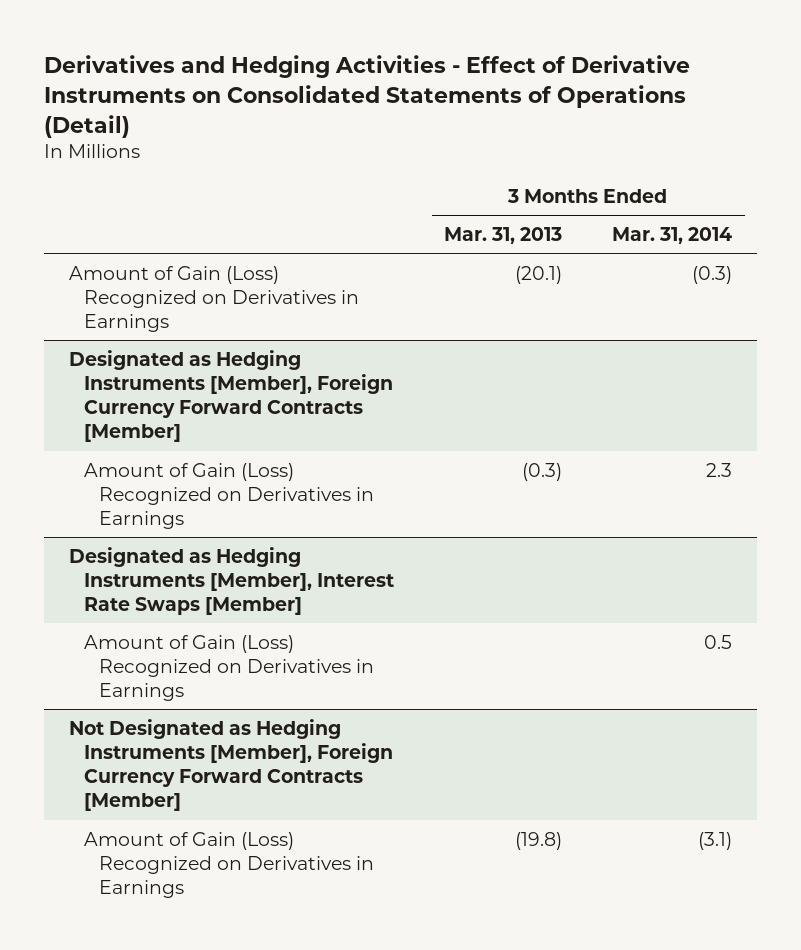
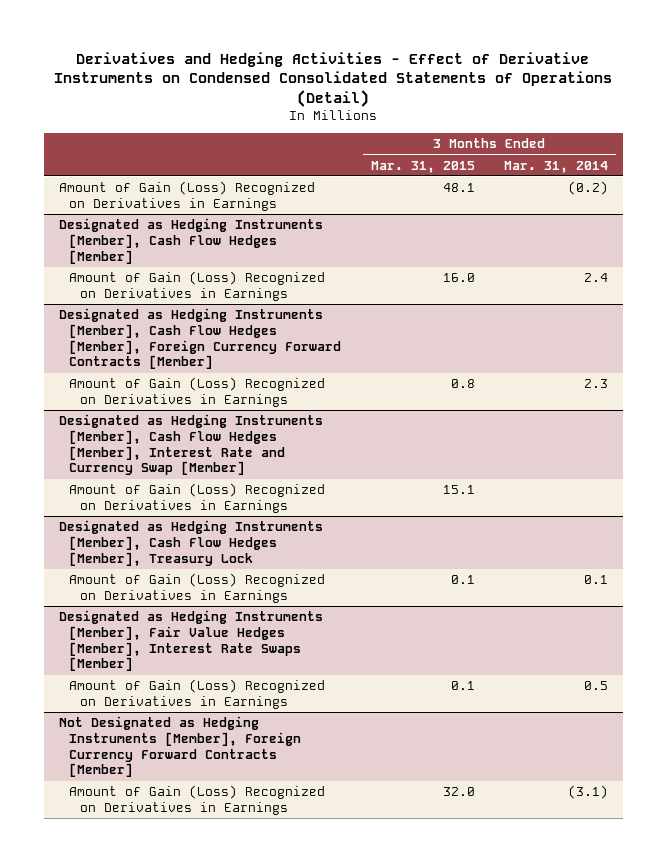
- Derivatives and Hedging Activities - Effect of Derivative Instruments on Consolidated Statements of Operations (Detail)
+ Derivatives and Hedging Activities - Effect of Derivative Instruments on Condensed Consolidated Statements of Operations (Detail)
- | 3 Months Ended Mar. 31, 2013 | 3 Months Ended Mar. 31, 2014
+ | 3 Months Ended Mar. 31, 2015 | 3 Months Ended Mar. 31, 2014
- Amount of Gain (Loss) Recognized on Derivatives in Earnings | (20.1) | (0.3)
- Designated as Hedging Instruments [Member], Foreign Currency Forward Contracts [Member]
+ Amount of Gain (Loss) Recognized on Derivatives in Earnings | 48.1 | (0.2)
+ Designated as Hedging Instruments [Member], Cash Flow Hedges [Member]
+ Amount of Gain (Loss) Recognized on Derivatives in Earnings | 16.0 | 2.4
+ Designated as Hedging Instruments [Member], Cash Flow Hedges [Member], Foreign Currency Forward Contracts [Member]
- Designated as Hedging Instruments [Member], Interest Rate Swaps [Member]
+ Designated as Hedging Instruments [Member], Cash Flow Hedges [Member], Interest Rate and Currency Swap [Member]
+ Amount of Gain (Loss) Recognized on Derivatives in Earnings | 15.1 |
+ Designated as Hedging Instruments [Member], Cash Flow Hedges [Member], Treasury Lock
+ Amount of Gain (Loss) Recognized on Derivatives in Earnings | 0.1 | 0.1
+ Designated as Hedging Instruments [Member], Fair Value Hedges [Member], Interest Rate Swaps [Member]

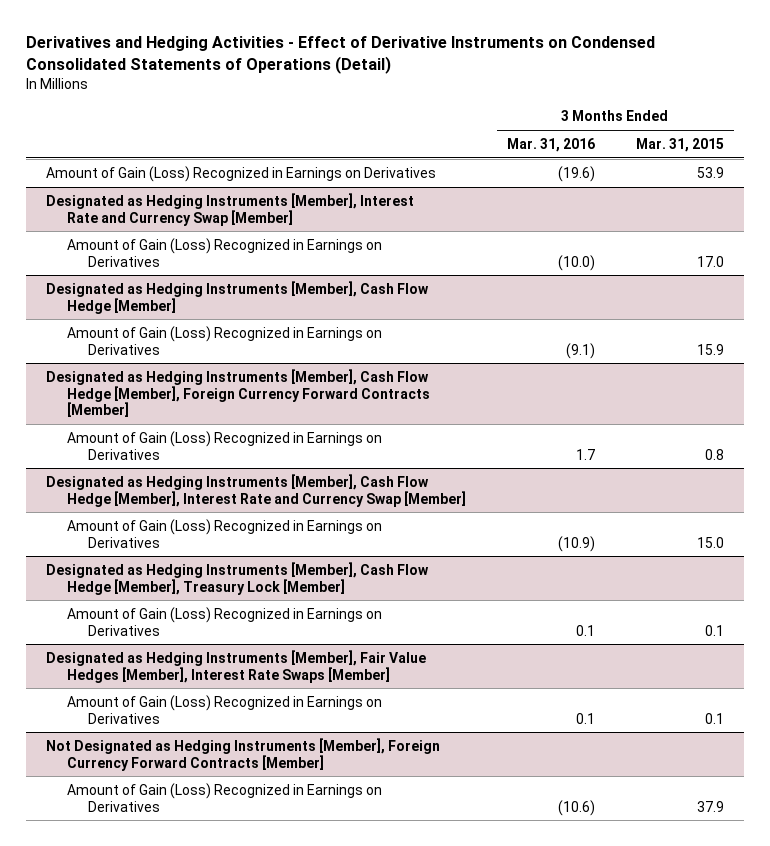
- | 3 Months Ended Mar. 31, 2015 | 3 Months Ended Mar. 31, 2014
+ | 3 Months Ended Mar. 31, 2016 | 3 Months Ended Mar. 31, 2015
- Amount of Gain (Loss) Recognized on Derivatives in Earnings | 48.1 | (0.2)
- Designated as Hedging Instruments [Member], Cash Flow Hedges [Member]
- Amount of Gain (Loss) Recognized on Derivatives in Earnings | 16.0 | 2.4
- Designated as Hedging Instruments [Member], Cash Flow Hedges [Member], Foreign Currency Forward Contracts [Member]
- Amount of Gain (Loss) Recognized on Derivatives in Earnings | 0.8 | 2.3
- Designated as Hedging Instruments [Member], Cash Flow Hedges [Member], Interest Rate and Currency Swap [Member]
- Amount of Gain (Loss) Recognized on Derivatives in Earnings | 15.1 |
- Designated as Hedging Instruments [Member], Cash Flow Hedges [Member], Treasury Lock
- Amount of Gain (Loss) Recognized on Derivatives in Earnings | 0.1 | 0.1
+ Amount of Gain (Loss) Recognized in Earnings on Derivatives | (19.6) | 53.9
+ Designated as Hedging Instruments [Member], Interest Rate and Currency Swap [Member]
+ Amount of Gain (Loss) Recognized in Earnings on Derivatives | (10.0) | 17.0
+ Designated as Hedging Instruments [Member], Cash Flow Hedge [Member]
+ Amount of Gain (Loss) Recognized in Earnings on Derivatives | (9.1) | 15.9
+ Designated as Hedging Instruments [Member], Cash Flow Hedge [Member], Foreign Currency Forward Contracts [Member]
+ Amount of Gain (Loss) Recognized in Earnings on Derivatives | 1.7 | 0.8
+ Designated as Hedging Instruments [Member], Cash Flow Hedge [Member], Interest Rate and Currency Swap [Member]
+ Amount of Gain (Loss) Recognized in Earnings on Derivatives | (10.9) | 15.0
+ Designated as Hedging Instruments [Member], Cash Flow Hedge [Member], Treasury Lock [Member]
+ Amount of Gain (Loss) Recognized in Earnings on Derivatives | 0.1 | 0.1
@ Designated as Hedging Instruments [Member], Fair Value Hedges [Member], Interest Rate Swaps [Member]
- Amount of Gain (Loss) Recognized on Derivatives in Earnings | 0.1 | 0.5
+ Amount of Gain (Loss) Recognized in Earnings on Derivatives | 0.1 | 0.1
@ Not Designated as Hedging Instruments [Member], Foreign Currency Forward Contracts [Member]
- Amount of Gain (Loss) Recognized on Derivatives in Earnings | 32.0 | (3.1)
+ Amount of Gain (Loss) Recognized in Earnings on Derivatives | (10.6) | 37.9

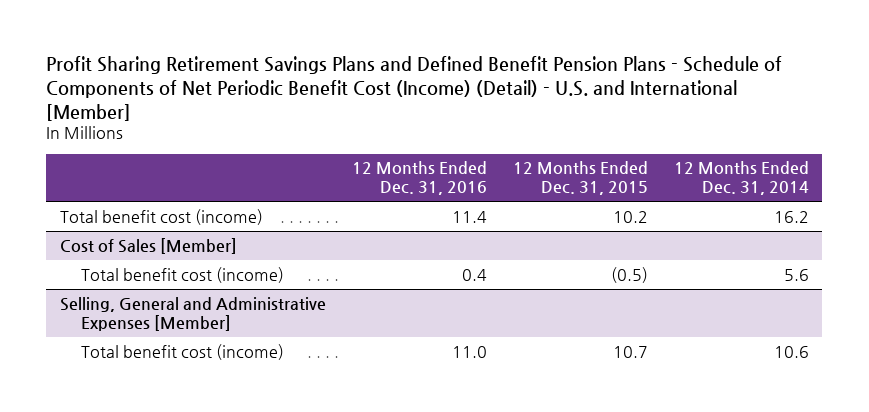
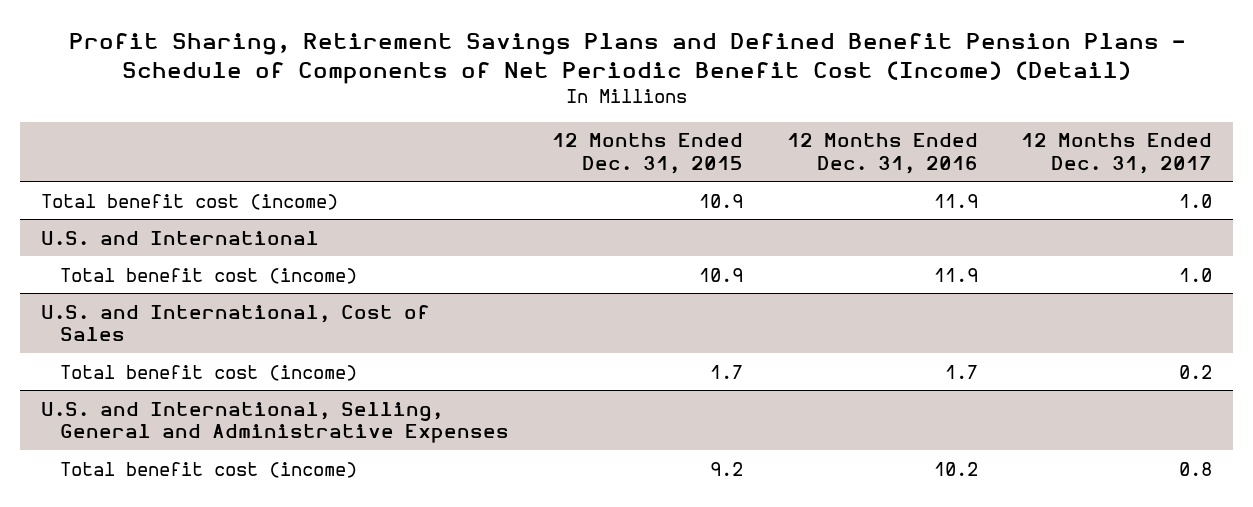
- Profit Sharing Retirement Savings Plans and Defined Benefit Pension Plans - Schedule of Components of Net Periodic Benefit Cost (Income) (Detail) - U.S. and International [Member]
+ Profit Sharing, Retirement Savings Plans and Defined Benefit Pension Plans - Schedule of Components of Net Periodic Benefit Cost (Income) (Detail)
- | 12 Months Ended Dec. 31, 2016 | 12 Months Ended Dec. 31, 2015 | 12 Months Ended Dec. 31, 2014
+ | 12 Months Ended Dec. 31, 2015 | 12 Months Ended Dec. 31, 2016 | 12 Months Ended Dec. 31, 2017
- Total benefit cost (income) | 11.4 | 10.2 | 16.2
- Cost of Sales [Member]
- Total benefit cost (income) | 0.4 | (0.5) | 5.6
- Selling, General and Administrative Expenses [Member]
- Total benefit cost (income) | 11.0 | 10.7 | 10.6
+ Total benefit cost (income) | 10.9 | 11.9 | 1.0
+ U.S. and International
+ Total benefit cost (income) | 10.9 | 11.9 | 1.0
+ U.S. and International, Cost of Sales
+ Total benefit cost (income) | 1.7 | 1.7 | 0.2
+ U.S. and International, Selling, General and Administrative Expenses
+ Total benefit cost (income) | 9.2 | 10.2 | 0.8

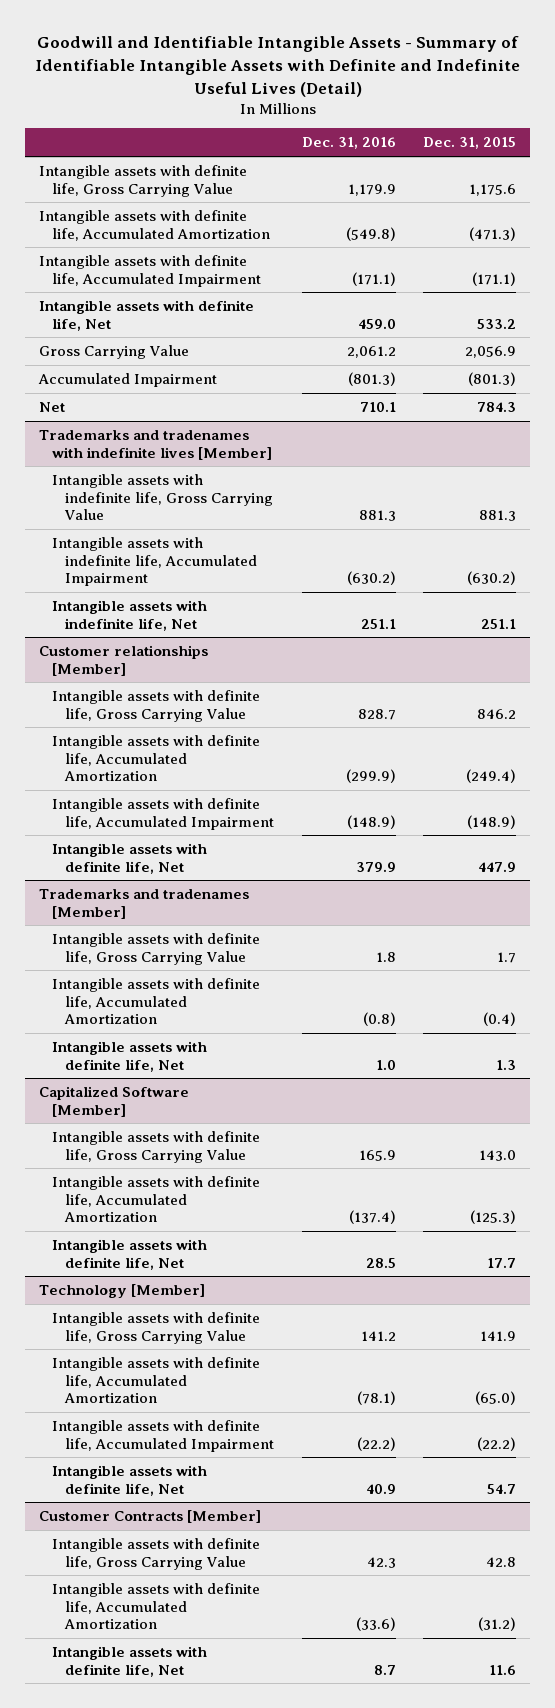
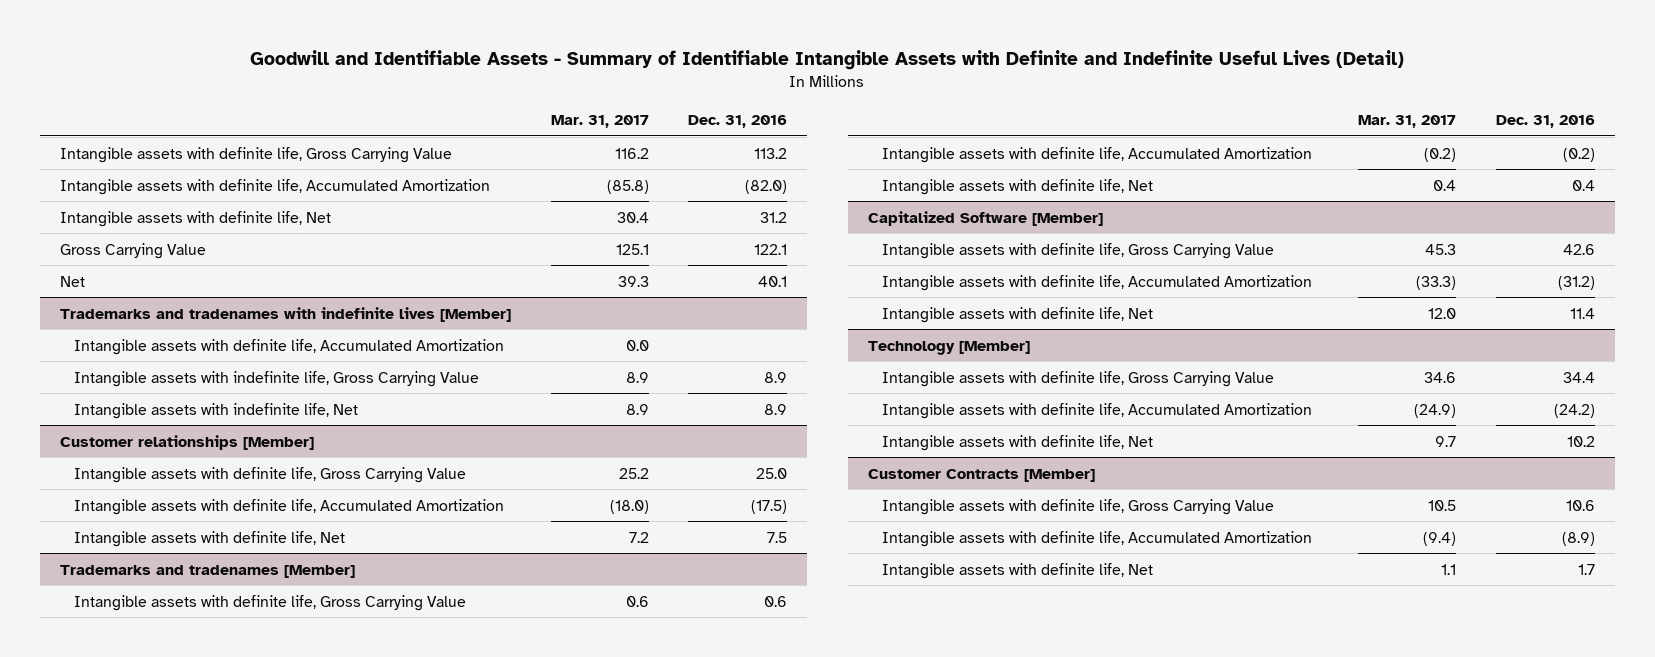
- Goodwill and Identifiable Intangible Assets - Summary of Identifiable Intangible Assets with Definite and Indefinite Useful Lives (Detail)
+ Goodwill and Identifiable Assets - Summary of Identifiable Intangible Assets with Definite and Indefinite Useful Lives (Detail)
- | Dec. 31, 2016 | Dec. 31, 2015
+ | Mar. 31, 2017 | Dec. 31, 2016
- Intangible assets with definite life, Gross Carrying Value | 1,179.9 | 1,175.6
- Intangible assets with definite life, Accumulated Amortization | (549.8) | (471.3)
- Intangible assets with definite life, Accumulated Impairment | (171.1) | (171.1)
- Intangible assets with definite life, Net | 459.0 | 533.2
- Gross Carrying Value | 2,061.2 | 2,056.9
- Accumulated Impairment | (801.3) | (801.3)
- Net | 710.1 | 784.3
+ Intangible assets with definite life, Gross Carrying Value | 116.2 | 113.2
+ Intangible assets with definite life, Accumulated Amortization | (85.8) | (82.0)
+ Intangible assets with definite life, Net | 30.4 | 31.2
+ Gross Carrying Value | 125.1 | 122.1
+ Net | 39.3 | 40.1
@ Trademarks and tradenames with indefinite lives [Member]
- Intangible assets with indefinite life, Gross Carrying Value | 881.3 | 881.3
- Intangible assets with indefinite life, Accumulated Impairment | (630.2) | (630.2)
- Intangible assets with indefinite life, Net | 251.1 | 251.1
+ Intangible assets with definite life, Accumulated Amortization | 0.0 |
+ Intangible assets with indefinite life, Gross Carrying Value | 8.9 | 8.9
+ Intangible assets with indefinite life, Net | 8.9 | 8.9
@ Customer relationships [Member]
- Intangible assets with definite life, Gross Carrying Value | 828.7 | 846.2
- Intangible assets with definite life, Accumulated Amortization | (299.9) | (249.4)
- Intangible assets with definite life, Accumulated Impairment | (148.9) | (148.9)
- Intangible assets with definite life, Net | 379.9 | 447.9
+ Intangible assets with definite life, Gross Carrying Value | 25.2 | 25.0
+ Intangible assets with definite life, Accumulated Amortization | (18.0) | (17.5)
+ Intangible assets with definite life, Net | 7.2 | 7.5
@ Trademarks and tradenames [Member]
- Intangible assets with definite life, Gross Carrying Value | 1.8 | 1.7
- Intangible assets with definite life, Accumulated Amortization | (0.8) | (0.4)
- Intangible assets with definite life, Net | 1.0 | 1.3
+ Intangible assets with definite life, Gross Carrying Value | 0.6 | 0.6
+ Intangible assets with definite life, Accumulated Amortization | (0.2) | (0.2)
+ Intangible assets with definite life, Net | 0.4 | 0.4
@ Capitalized Software [Member]
- Intangible assets with definite life, Gross Carrying Value | 165.9 | 143.0
- Intangible assets with definite life, Accumulated Amortization | (137.4) | (125.3)
- Intangible assets with definite life, Net | 28.5 | 17.7
+ Intangible assets with definite life, Gross Carrying Value | 45.3 | 42.6
+ Intangible assets with definite life, Accumulated Amortization | (33.3) | (31.2)
+ Intangible assets with definite life, Net | 12.0 | 11.4
@ Technology [Member]
- Intangible assets with definite life, Gross Carrying Value | 141.2 | 141.9
- Intangible assets with definite life, Accumulated Amortization | (78.1) | (65.0)
- Intangible assets with definite life, Accumulated Impairment | (22.2) | (22.2)
- Intangible assets with definite life, Net | 40.9 | 54.7
+ Intangible assets with definite life, Gross Carrying Value | 34.6 | 34.4
+ Intangible assets with definite life, Accumulated Amortization | (24.9) | (24.2)
+ Intangible assets with definite life, Net | 9.7 | 10.2
@ Customer Contracts [Member]
- Intangible assets with definite life, Gross Carrying Value | 42.3 | 42.8
- Intangible assets with definite life, Accumulated Amortization | (33.6) | (31.2)
- Intangible assets with definite life, Net | 8.7 | 11.6
+ Intangible assets with definite life, Gross Carrying Value | 10.5 | 10.6
+ Intangible assets with definite life, Accumulated Amortization | (9.4) | (8.9)
+ Intangible assets with definite life, Net | 1.1 | 1.7

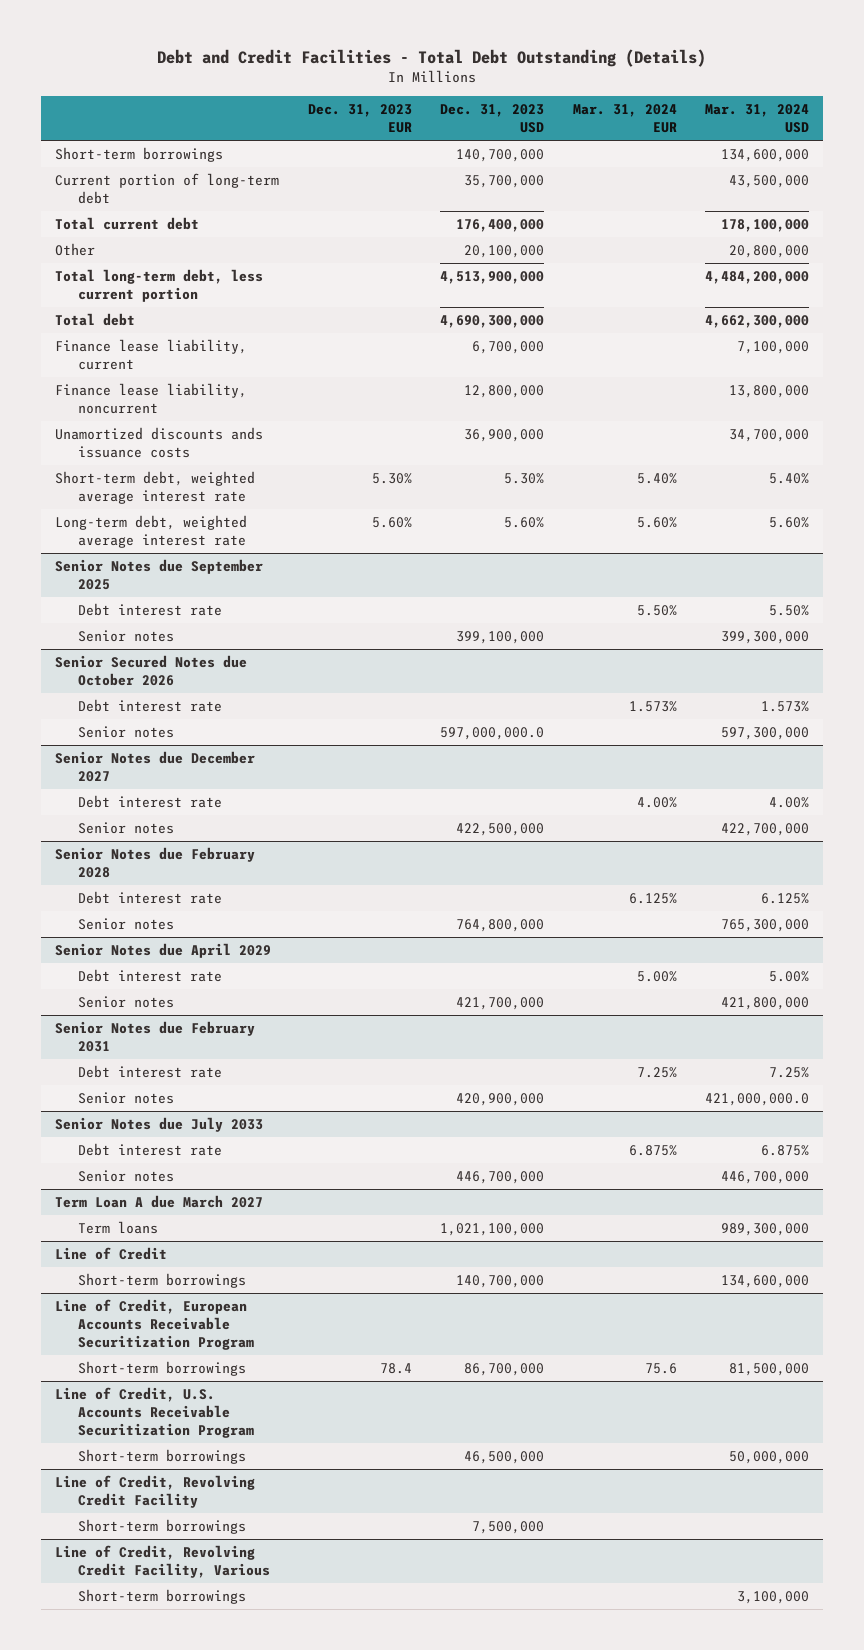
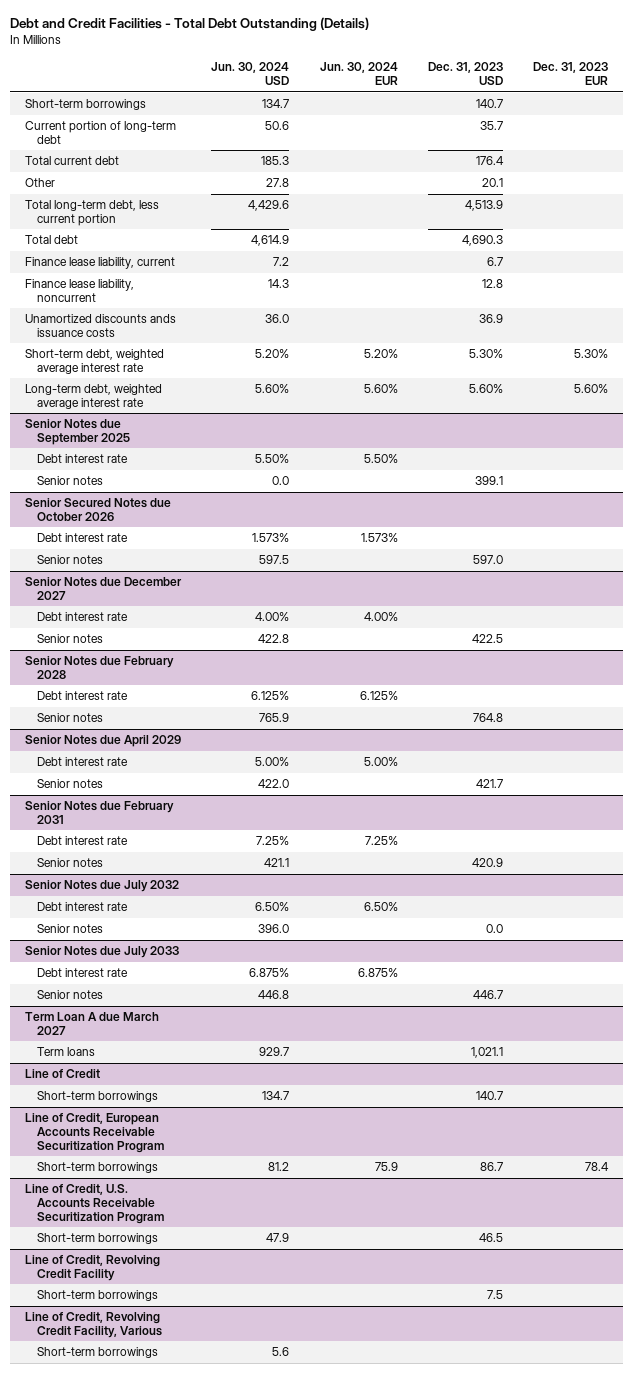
- | Dec. 31, 2023 EUR | Dec. 31, 2023 USD | Mar. 31, 2024 EUR | Mar. 31, 2024 USD
+ | Jun. 30, 2024 USD | Jun. 30, 2024 EUR | Dec. 31, 2023 USD | Dec. 31, 2023 EUR
- Short-term borrowings | | 140,700,000 | | 134,600,000
- Current portion of long-term debt | | 35,700,000 | | 43,500,000
- Total current debt | | 176,400,000 | | 178,100,000
- Other | | 20,100,000 | | 20,800,000
- Total long-term debt, less current portion | | 4,513,900,000 | | 4,484,200,000
- Total debt | | 4,690,300,000 | | 4,662,300,000
- Finance lease liability, current | | 6,700,000 | | 7,100,000
- Finance lease liability, noncurrent | | 12,800,000 | | 13,800,000
- Unamortized discounts ands issuance costs | | 36,900,000 | | 34,700,000
+ Short-term borrowings | 134.7 | | 140.7 |
+ Current portion of long-term debt | 50.6 | | 35.7 |
+ Total current debt | 185.3 | | 176.4 |
+ Other | 27.8 | | 20.1 |
+ Total long-term debt, less current portion | 4,429.6 | | 4,513.9 |
+ Total debt | 4,614.9 | | 4,690.3 |
+ Finance lease liability, current | 7.2 | | 6.7 |
+ Finance lease liability, noncurrent | 14.3 | | 12.8 |
+ Unamortized discounts ands issuance costs | 36.0 | | 36.9 |
@ Senior Notes due September 2025
- Senior notes | | 399,100,000 | | 399,300,000
+ Senior notes | 0.0 | | 399.1 |
@ Senior Secured Notes due October 2026
- Senior notes | | 597,000,000.0 | | 597,300,000
+ Senior notes | 597.5 | | 597.0 |
@ Senior Notes due December 2027
- Senior notes | | 422,500,000 | | 422,700,000
+ Senior notes | 422.8 | | 422.5 |
@ Senior Notes due February 2028
- Senior notes | | 764,800,000 | | 765,300,000
+ Senior notes | 765.9 | | 764.8 |
@ Senior Notes due April 2029
- Senior notes | | 421,700,000 | | 421,800,000
+ Senior notes | 422.0 | | 421.7 |
@ Senior Notes due February 2031
- Senior notes | | 420,900,000 | | 421,000,000.0
+ Senior notes | 421.1 | | 420.9 |
+ Senior Notes due July 2032
+ Debt interest rate | 6.50% | 6.50% | |
+ Senior notes | 396.0 | | 0.0 |
@ Senior Notes due July 2033
- Senior notes | | 446,700,000 | | 446,700,000
+ Senior notes | 446.8 | | 446.7 |
@ Term Loan A due March 2027
- Term loans | | 1,021,100,000 | | 989,300,000
+ Term loans | 929.7 | | 1,021.1 |
@ Line of Credit
- Short-term borrowings | | 140,700,000 | | 134,600,000
+ Short-term borrowings | 134.7 | | 140.7 |
@ Line of Credit, European Accounts Receivable Securitization Program
- Short-term borrowings | 78.4 | 86,700,000 | 75.6 | 81,500,000
+ Short-term borrowings | 81.2 | 75.9 | 86.7 | 78.4
@ Line of Credit, U.S. Accounts Receivable Securitization Program
- Short-term borrowings | | 46,500,000 | | 50,000,000
+ Short-term borrowings | 47.9 | | 46.5 |
@ Line of Credit, Revolving Credit Facility
- Short-term borrowings | | 7,500,000 | |
+ Short-term borrowings | | | 7.5 |

